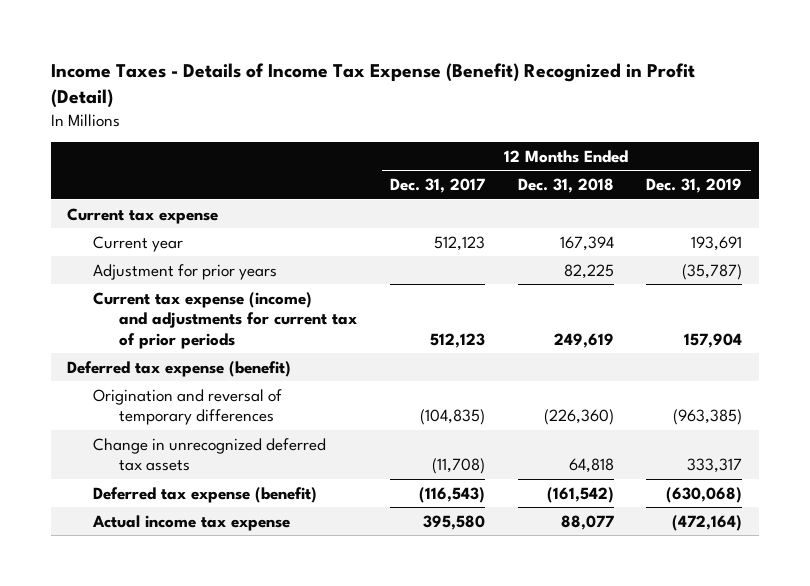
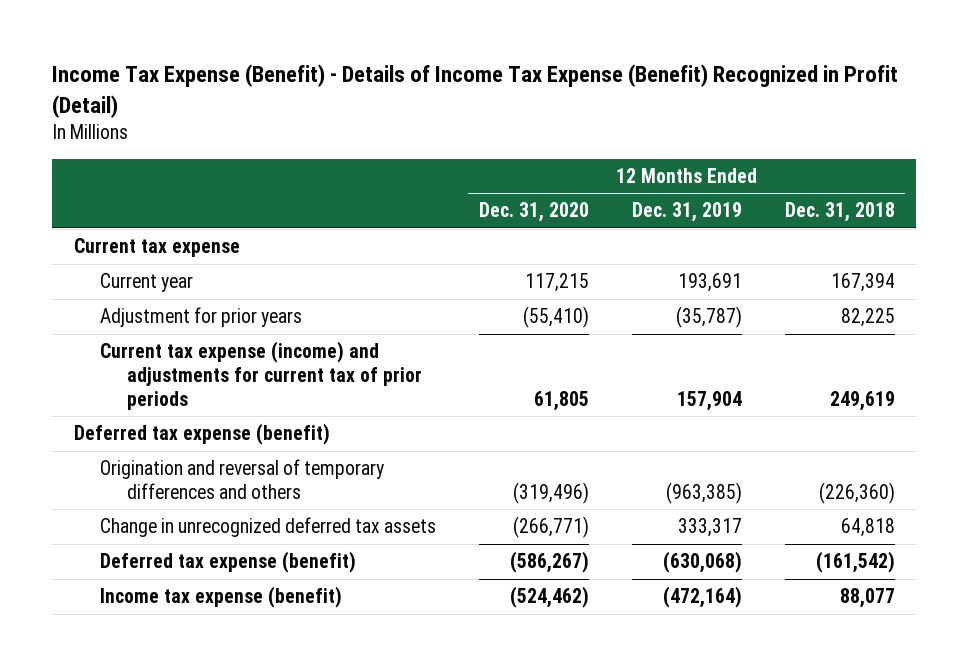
- Income Taxes - Details of Income Tax Expense (Benefit) Recognized in Profit (Detail)
+ Income Tax Expense (Benefit) - Details of Income Tax Expense (Benefit) Recognized in Profit (Detail)
- | 12 Months Ended Dec. 31, 2017 | 12 Months Ended Dec. 31, 2018 | 12 Months Ended Dec. 31, 2019
+ | 12 Months Ended Dec. 31, 2020 | 12 Months Ended Dec. 31, 2019 | 12 Months Ended Dec. 31, 2018
- Origination and reversal of temporary differences | (104,835) | (226,360) | (963,385)
+ Origination and reversal of temporary differences and others | (319,496) | (963,385) | (226,360)
- Actual income tax expense | 395,580 | 88,077 | (472,164)
+ Income tax expense (benefit) | (524,462) | (472,164) | 88,077

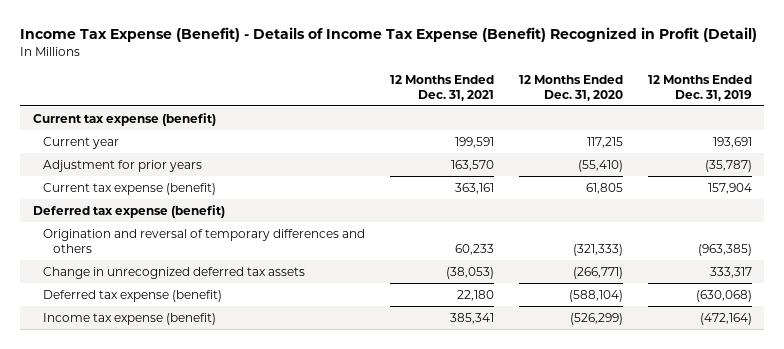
- | 12 Months Ended Dec. 31, 2020 | 12 Months Ended Dec. 31, 2019 | 12 Months Ended Dec. 31, 2018
+ | 12 Months Ended Dec. 31, 2021 | 12 Months Ended Dec. 31, 2020 | 12 Months Ended Dec. 31, 2019
- Current tax expense
+ Current tax expense (benefit)
- Current tax expense (income) and adjustments for current tax of prior periods | 61,805 | 157,904 | 249,619
+ Current tax expense (benefit) | 363,161 | 61,805 | 157,904
- Origination and reversal of temporary differences and others | (319,496) | (963,385) | (226,360)
+ Origination and reversal of temporary differences and others | 60,233 | (321,333) | (963,385)
- Deferred tax expense (benefit) | (586,267) | (630,068) | (161,542)
- Income tax expense (benefit) | (524,462) | (472,164) | 88,077
+ Deferred tax expense (benefit) | 22,180 | (588,104) | (630,068)
+ Income tax expense (benefit) | 385,341 | (526,299) | (472,164)

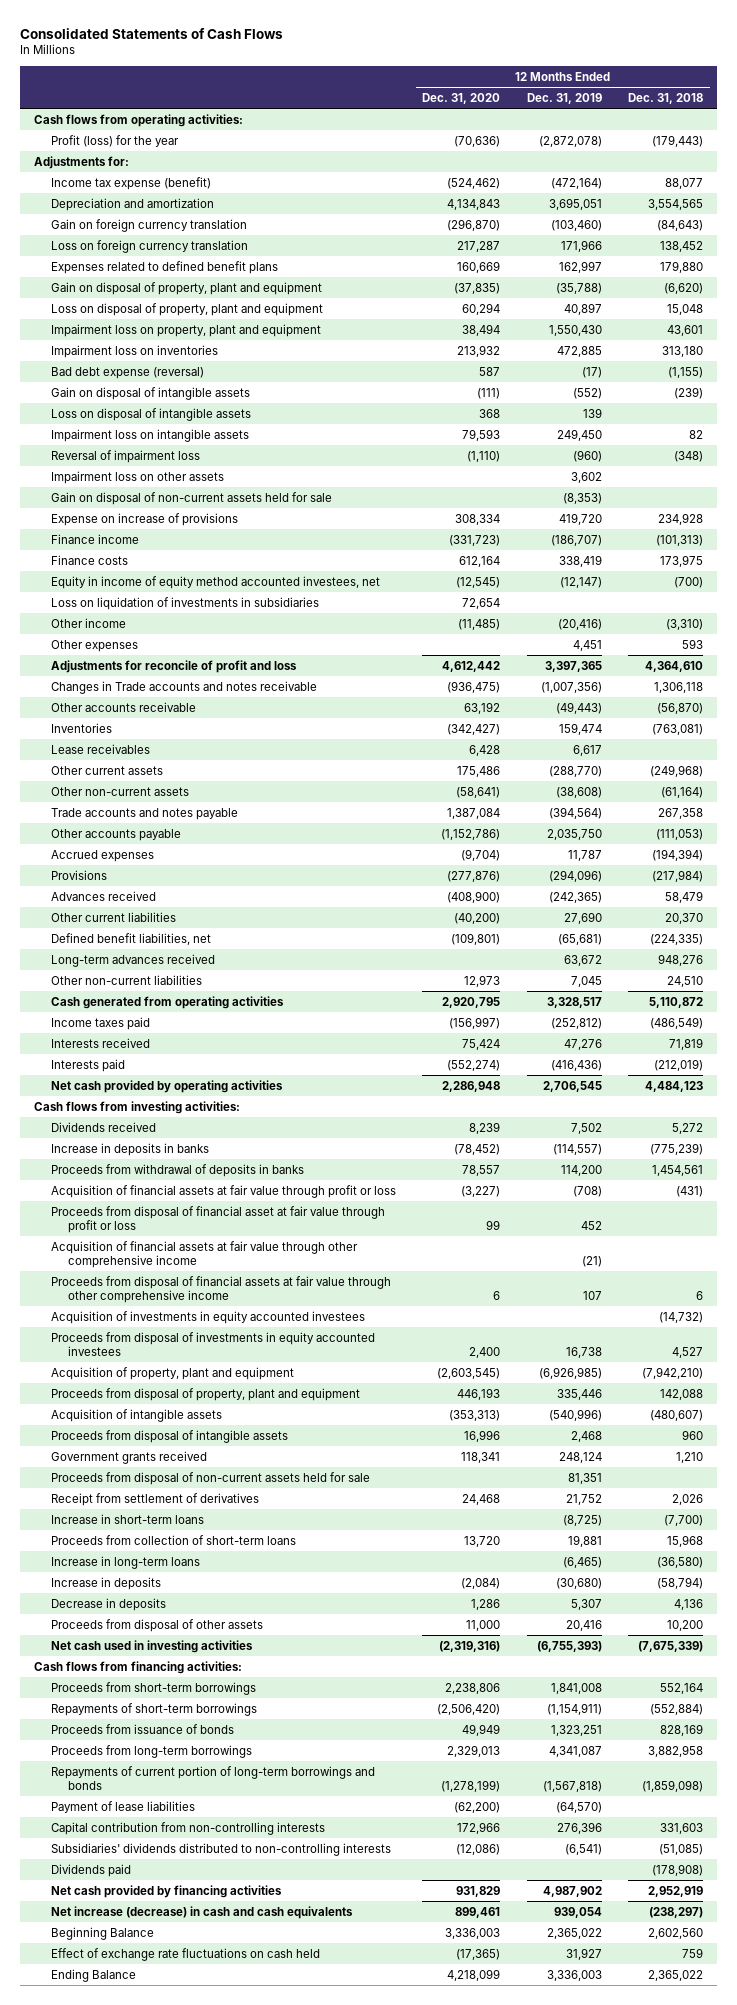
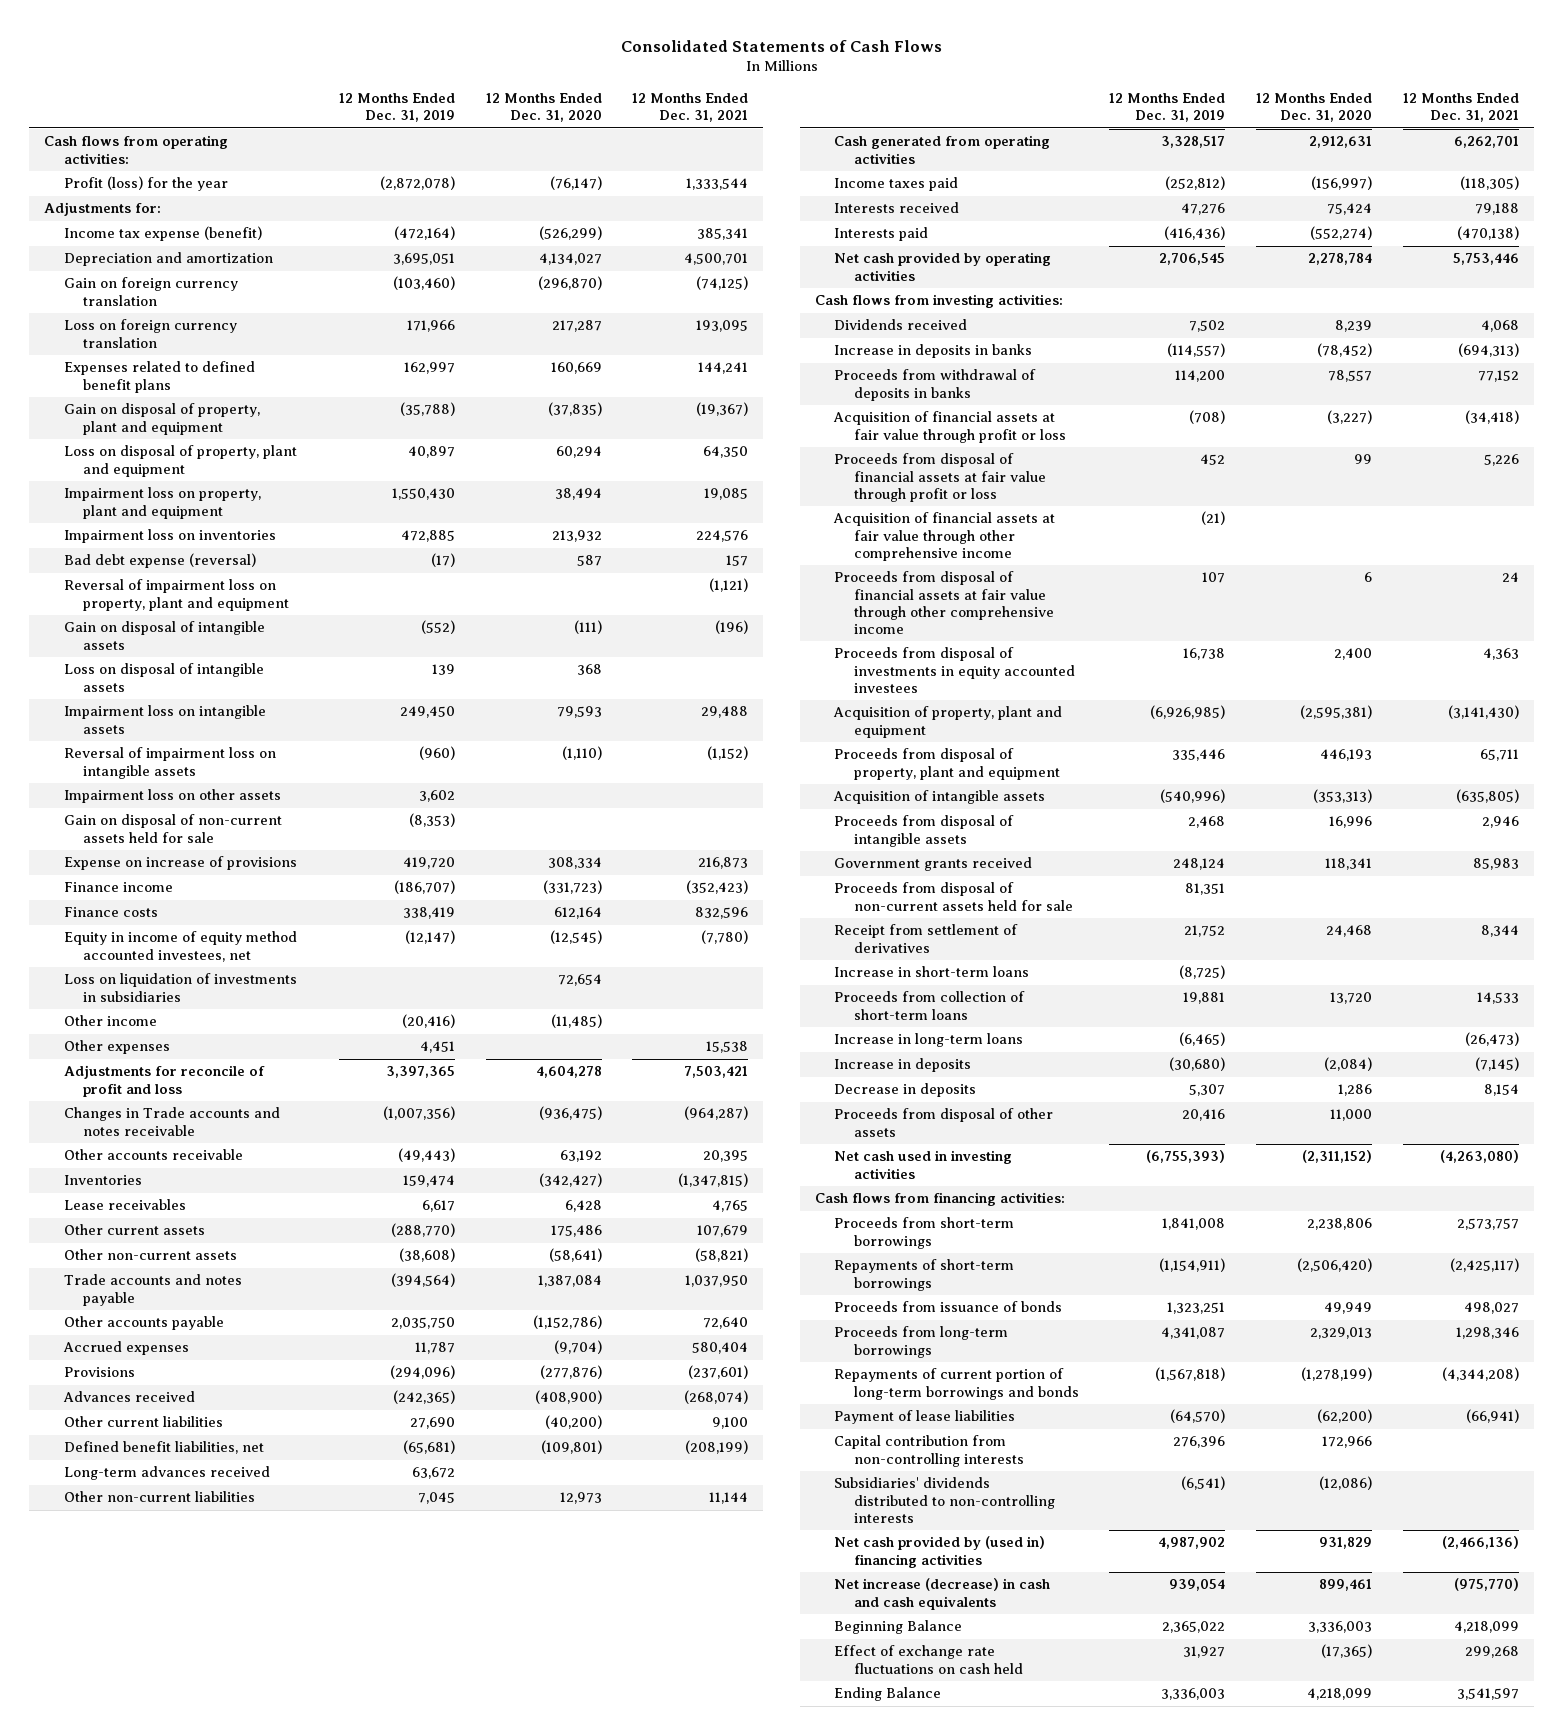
- | 12 Months Ended Dec. 31, 2020 | 12 Months Ended Dec. 31, 2019 | 12 Months Ended Dec. 31, 2018
+ | 12 Months Ended Dec. 31, 2019 | 12 Months Ended Dec. 31, 2020 | 12 Months Ended Dec. 31, 2021
- Profit (loss) for the year | (70,636) | (2,872,078) | (179,443)
+ Profit (loss) for the year | (2,872,078) | (76,147) | 1,333,544
- Income tax expense (benefit) | (524,462) | (472,164) | 88,077
- Depreciation and amortization | 4,134,843 | 3,695,051 | 3,554,565
+ Income tax expense (benefit) | (472,164) | (526,299) | 385,341
+ Depreciation and amortization | 3,695,051 | 4,134,027 | 4,500,701
+ Reversal of impairment loss on property, plant and equipment | | | (1,121)
- Reversal of impairment loss | (1,110) | (960) | (348)
+ Reversal of impairment loss on intangible assets | (960) | (1,110) | (1,152)
- Adjustments for reconcile of profit and loss | 4,612,442 | 3,397,365 | 4,364,610
+ Adjustments for reconcile of profit and loss | 3,397,365 | 4,604,278 | 7,503,421
- Cash generated from operating activities | 2,920,795 | 3,328,517 | 5,110,872
+ Cash generated from operating activities | 3,328,517 | 2,912,631 | 6,262,701
- Net cash provided by operating activities | 2,286,948 | 2,706,545 | 4,484,123
+ Net cash provided by operating activities | 2,706,545 | 2,278,784 | 5,753,446
- Proceeds from disposal of financial asset at fair value through profit or loss | 99 | 452 |
+ Proceeds from disposal of financial assets at fair value through profit or loss | 452 | 99 | 5,226
- Acquisition of investments in equity accounted investees | | | (14,732)
- Acquisition of property, plant and equipment | (2,603,545) | (6,926,985) | (7,942,210)
+ Acquisition of property, plant and equipment | (6,926,985) | (2,595,381) | (3,141,430)
- Net cash used in investing activities | (2,319,316) | (6,755,393) | (7,675,339)
+ Net cash used in investing activities | (6,755,393) | (2,311,152) | (4,263,080)
- Dividends paid | | | (178,908)
- Net cash provided by financing activities | 931,829 | 4,987,902 | 2,952,919
+ Net cash provided by (used in) financing activities | 4,987,902 | 931,829 | (2,466,136)

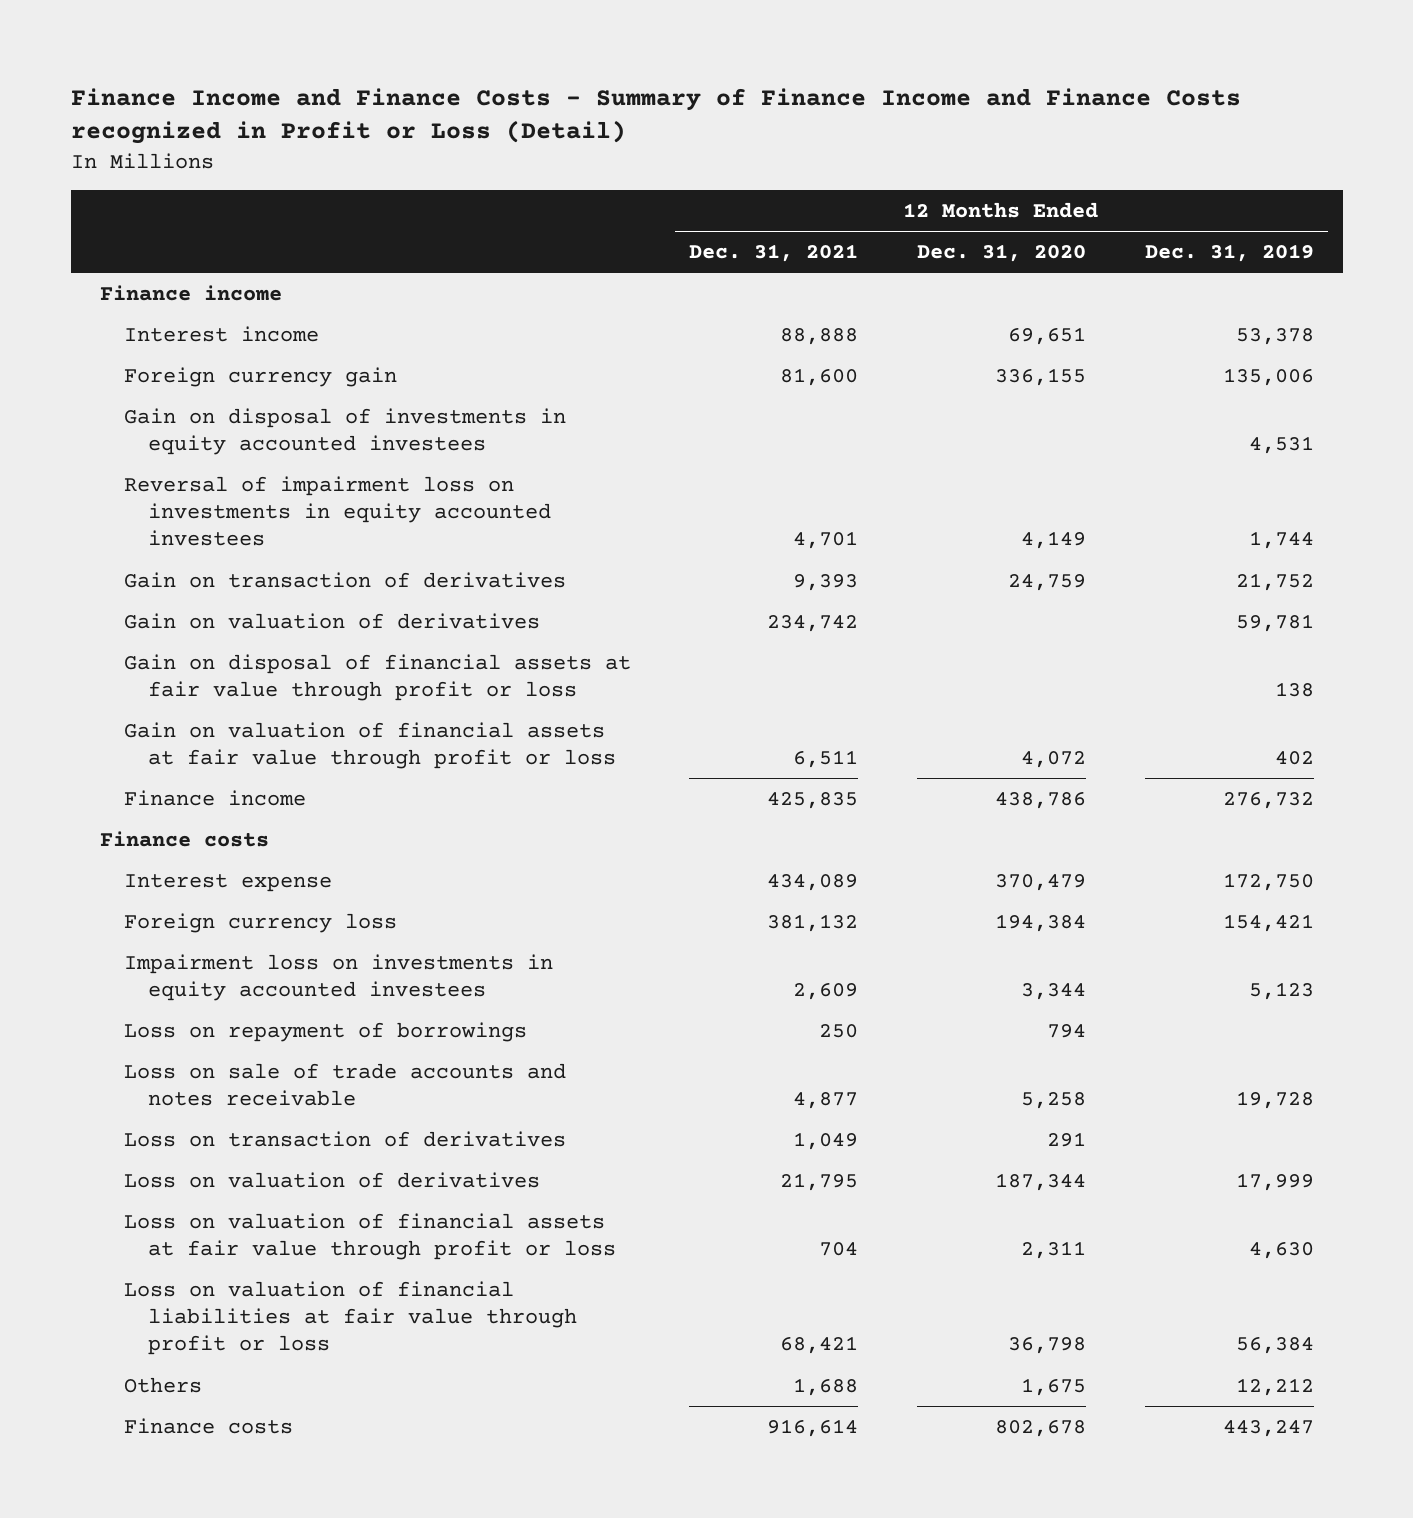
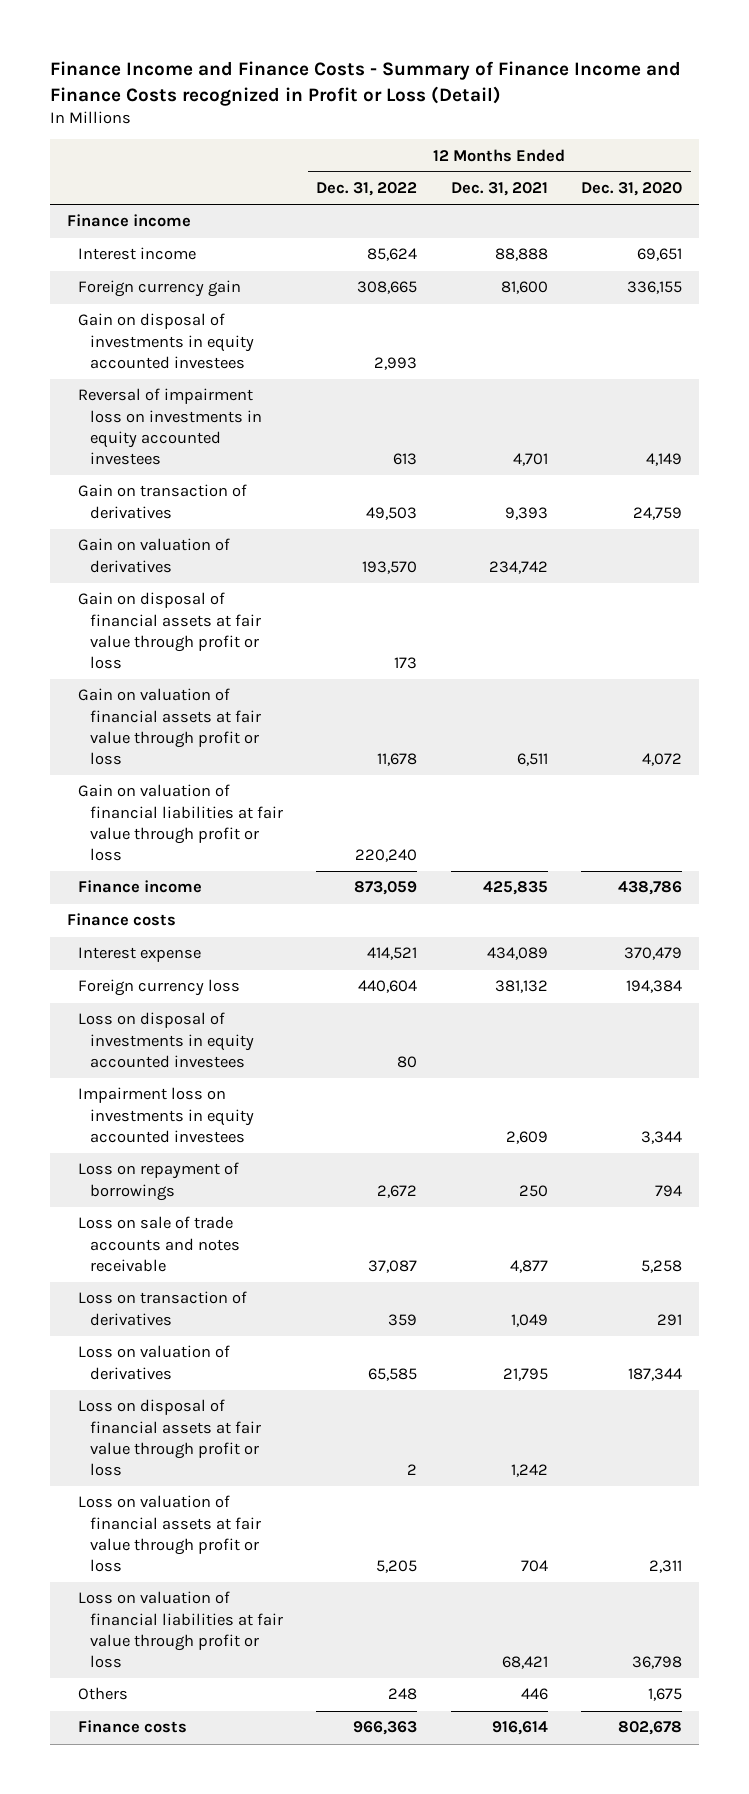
- | 12 Months Ended Dec. 31, 2021 | 12 Months Ended Dec. 31, 2020 | 12 Months Ended Dec. 31, 2019
+ | 12 Months Ended Dec. 31, 2022 | 12 Months Ended Dec. 31, 2021 | 12 Months Ended Dec. 31, 2020
+ Gain on valuation of financial liabilities at fair value through profit or loss | 220,240 | |
+ Loss on disposal of investments in equity accounted investees | 80 | |
+ Loss on disposal of financial assets at fair value through profit or loss | 2 | 1,242 |
- Others | 1,688 | 1,675 | 12,212
+ Others | 248 | 446 | 1,675

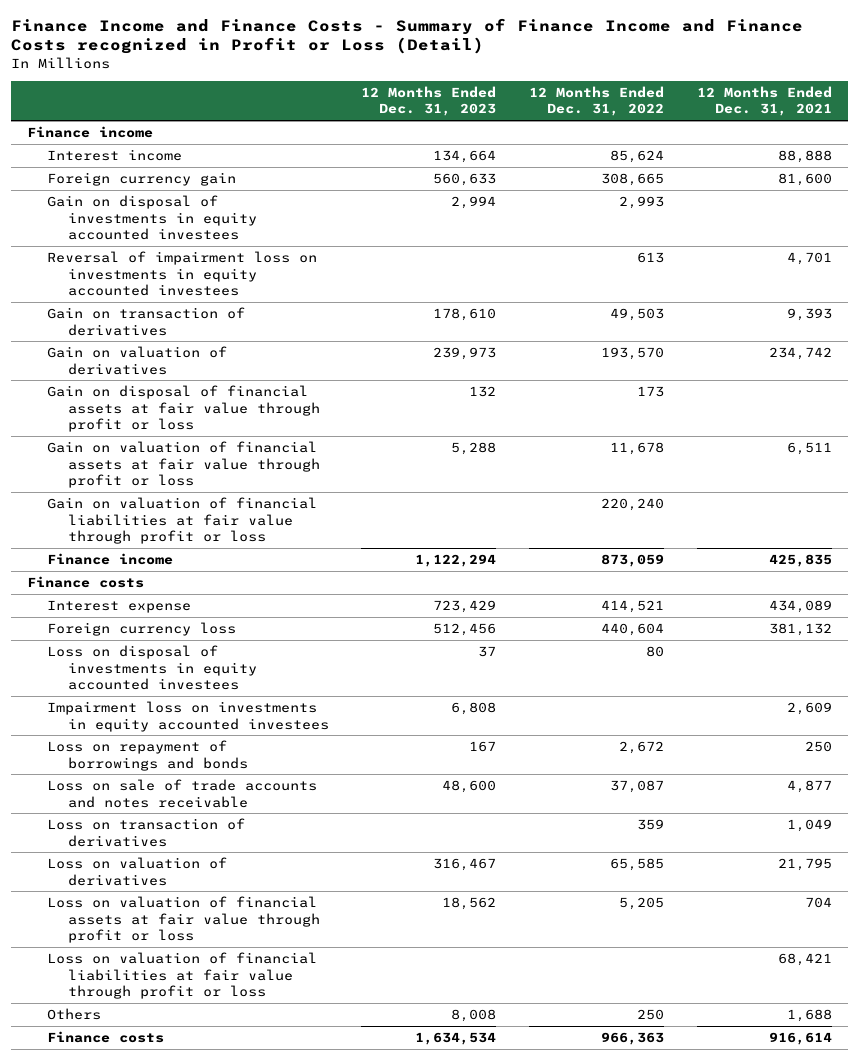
- | 12 Months Ended Dec. 31, 2022 | 12 Months Ended Dec. 31, 2021 | 12 Months Ended Dec. 31, 2020
+ | 12 Months Ended Dec. 31, 2023 | 12 Months Ended Dec. 31, 2022 | 12 Months Ended Dec. 31, 2021
- Loss on repayment of borrowings | 2,672 | 250 | 794
+ Loss on repayment of borrowings and bonds | 167 | 2,672 | 250
- Loss on disposal of financial assets at fair value through profit or loss | 2 | 1,242 |
- Others | 248 | 446 | 1,675
+ Others | 8,008 | 250 | 1,688

